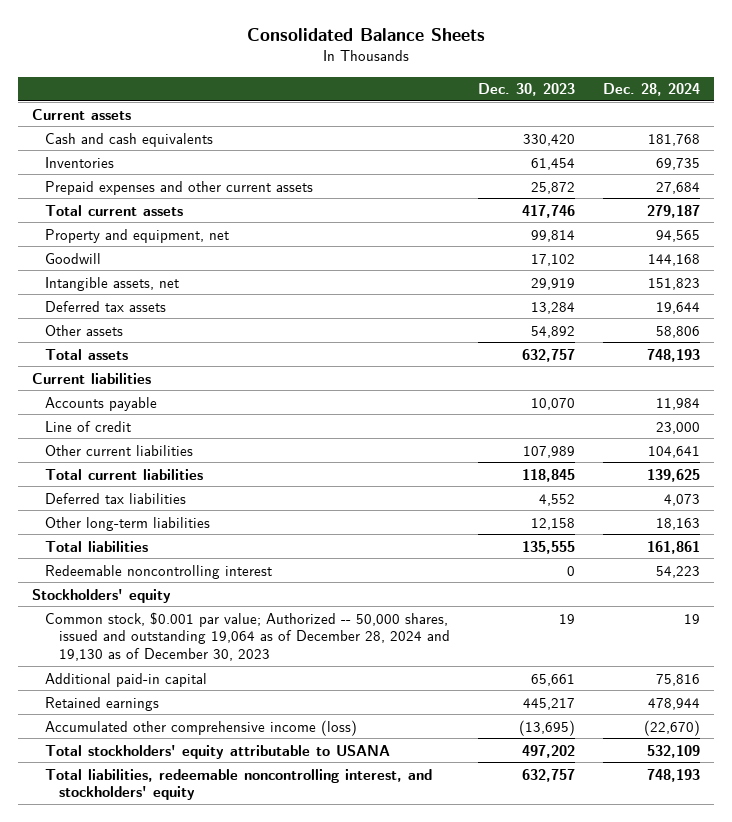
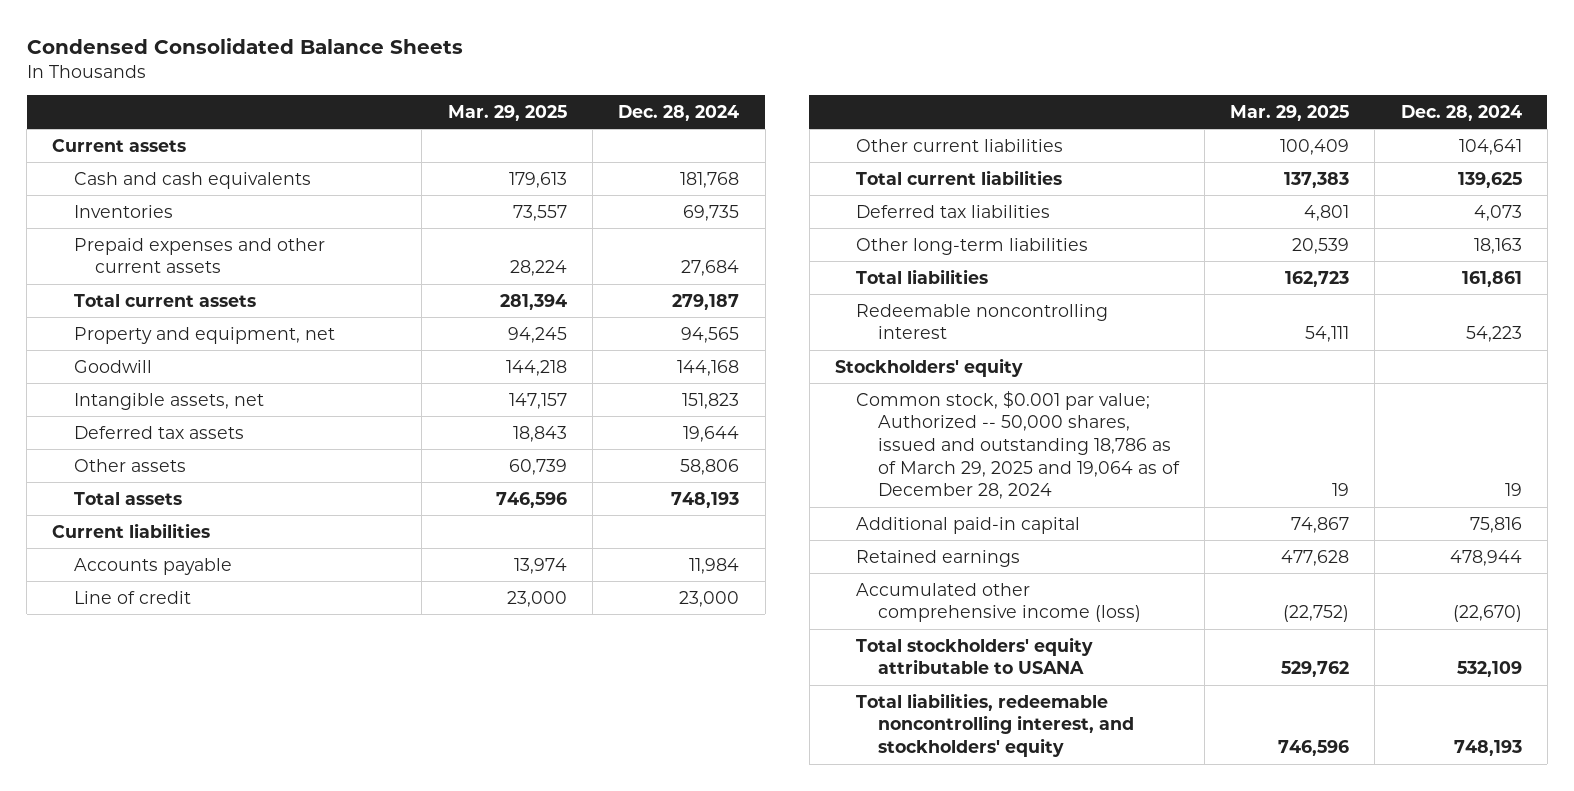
- Consolidated Balance Sheets
+ Condensed Consolidated Balance Sheets
- | Dec. 30, 2023 | Dec. 28, 2024
+ | Mar. 29, 2025 | Dec. 28, 2024
- Common stock, $0.001 par value; Authorized -- 50,000 shares, issued and outstanding 19,064 as of December 28, 2024 and 19,130 as of December 30, 2023 | 19 | 19
+ Common stock, $0.001 par value; Authorized -- 50,000 shares, issued and outstanding 18,786 as of March 29, 2025 and 19,064 as of December 28, 2024 | 19 | 19

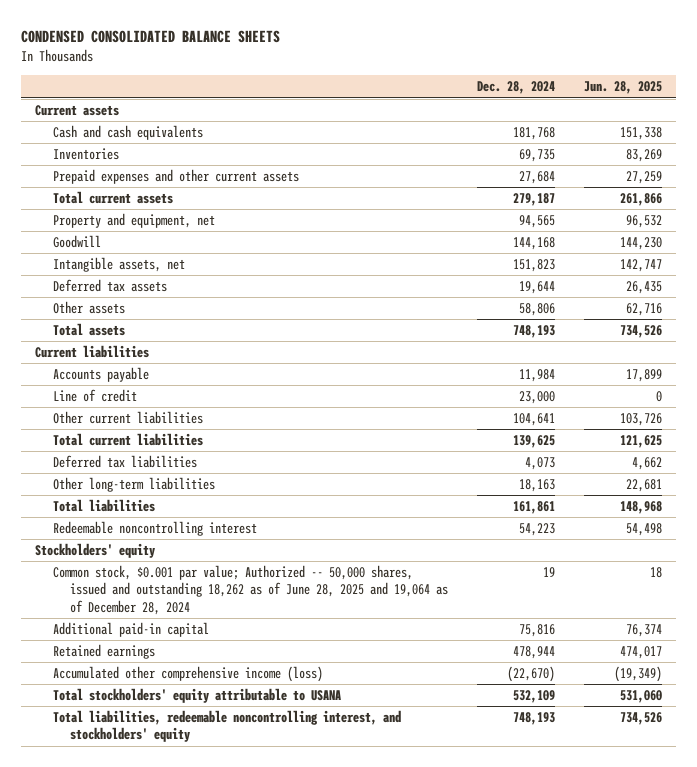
- Condensed Consolidated Balance Sheets
+ CONDENSED CONSOLIDATED BALANCE SHEETS
- | Mar. 29, 2025 | Dec. 28, 2024
+ | Dec. 28, 2024 | Jun. 28, 2025
- Common stock, $0.001 par value; Authorized -- 50,000 shares, issued and outstanding 18,786 as of March 29, 2025 and 19,064 as of December 28, 2024 | 19 | 19
+ Common stock, $0.001 par value; Authorized -- 50,000 shares, issued and outstanding 18,262 as of June 28, 2025 and 19,064 as of December 28, 2024 | 19 | 18

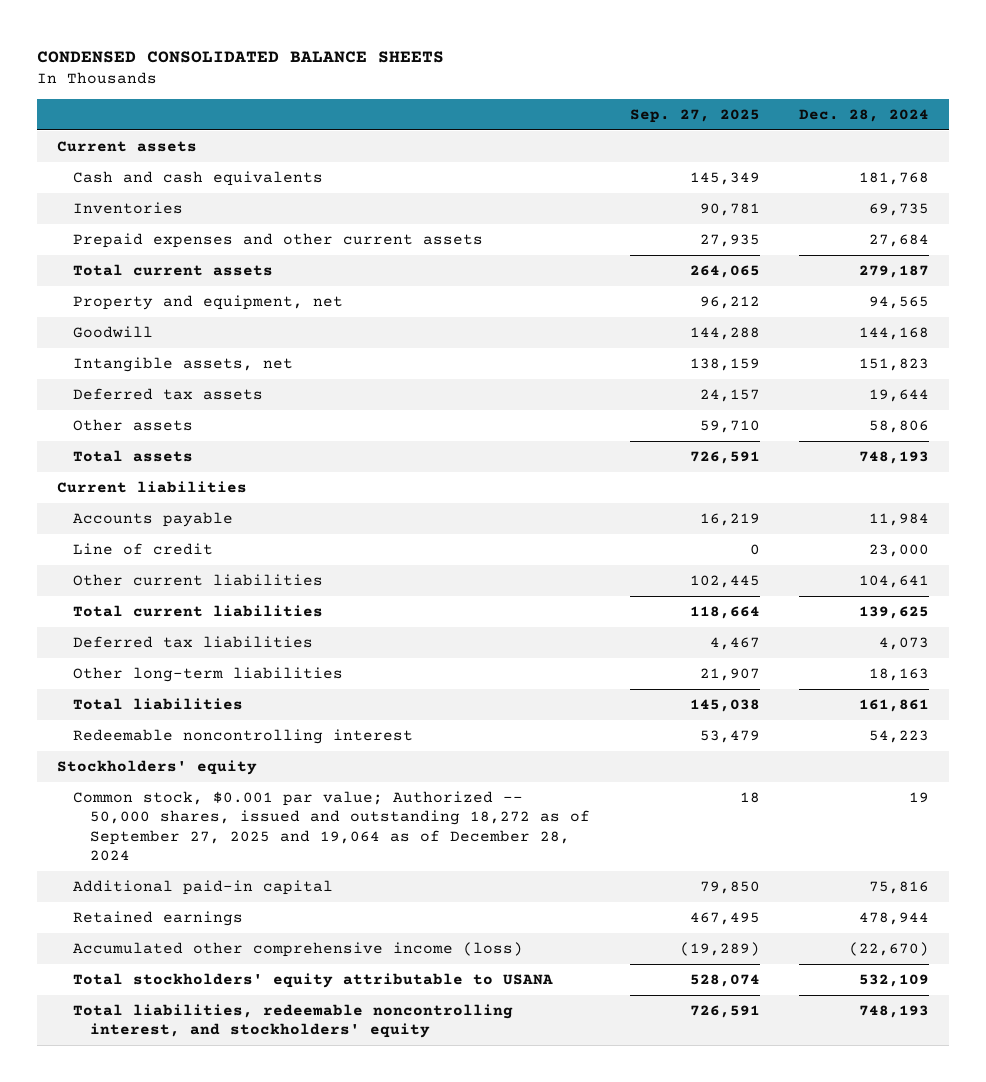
- | Dec. 28, 2024 | Jun. 28, 2025
+ | Sep. 27, 2025 | Dec. 28, 2024
- Common stock, $0.001 par value; Authorized -- 50,000 shares, issued and outstanding 18,262 as of June 28, 2025 and 19,064 as of December 28, 2024 | 19 | 18
+ Common stock, $0.001 par value; Authorized -- 50,000 shares, issued and outstanding 18,272 as of September 27, 2025 and 19,064 as of December 28, 2024 | 18 | 19

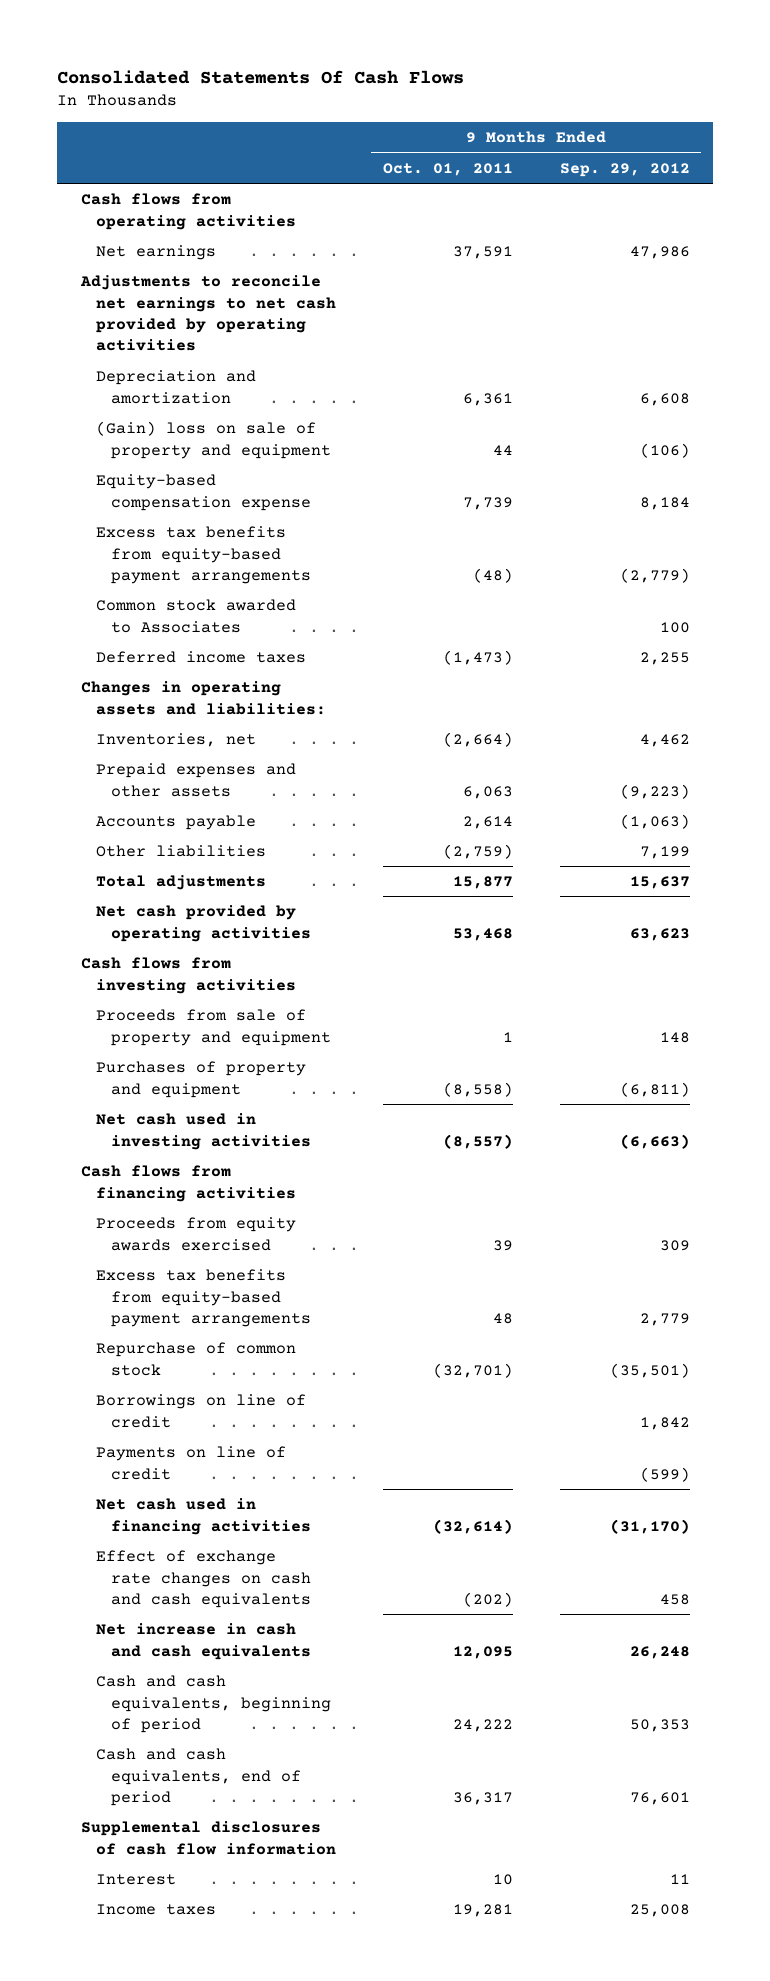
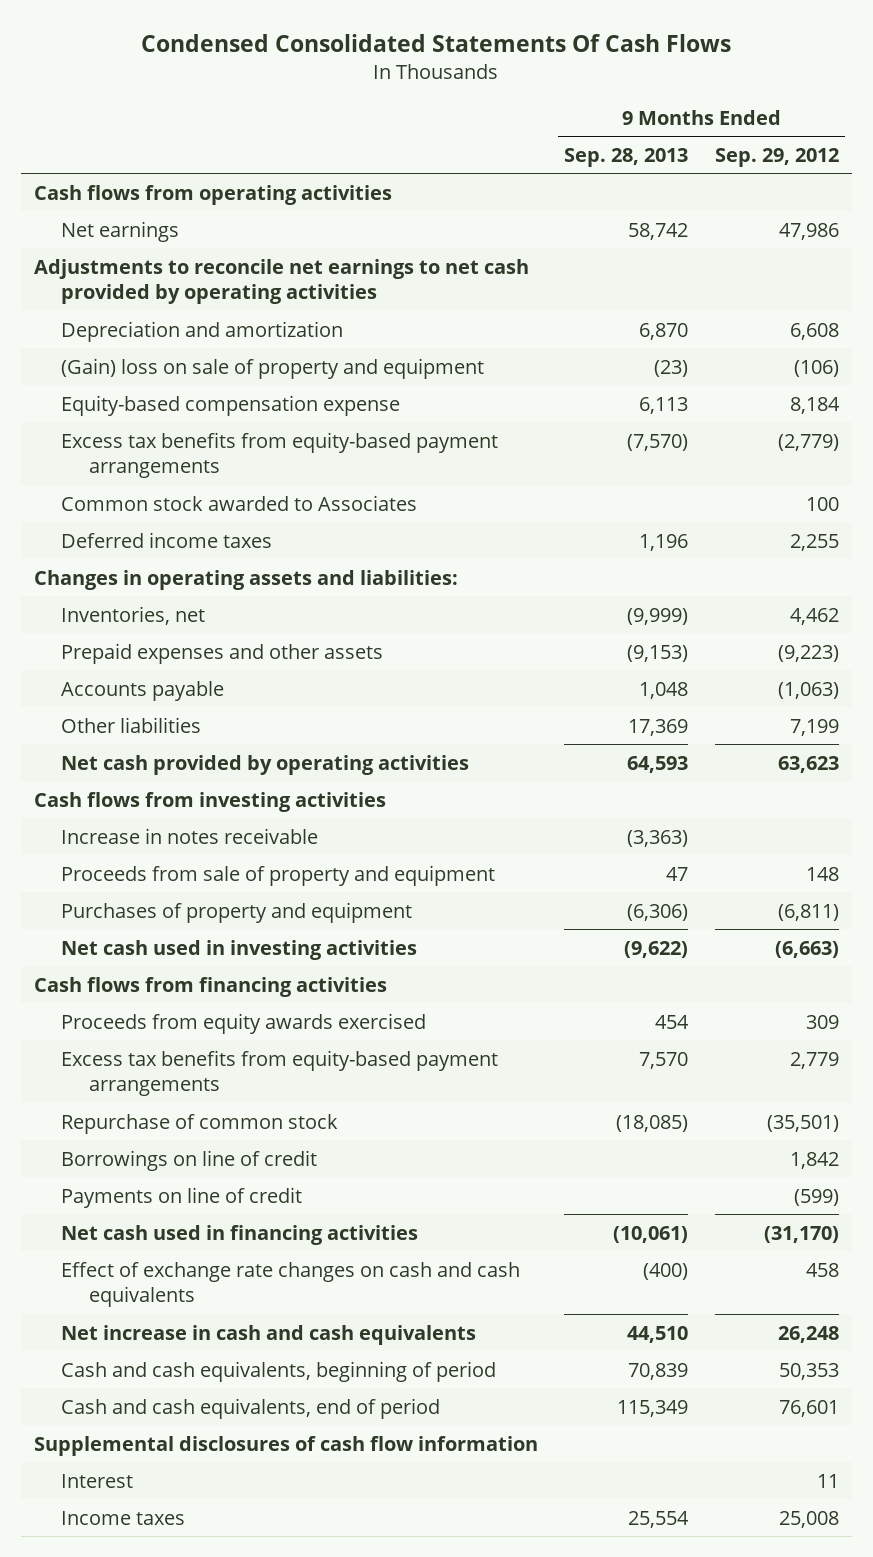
- Consolidated Statements Of Cash Flows
+ Condensed Consolidated Statements Of Cash Flows
- | 9 Months Ended Oct. 01, 2011 | 9 Months Ended Sep. 29, 2012
+ | 9 Months Ended Sep. 28, 2013 | 9 Months Ended Sep. 29, 2012
- Total adjustments | 15,877 | 15,637
+ Increase in notes receivable | (3,363) |

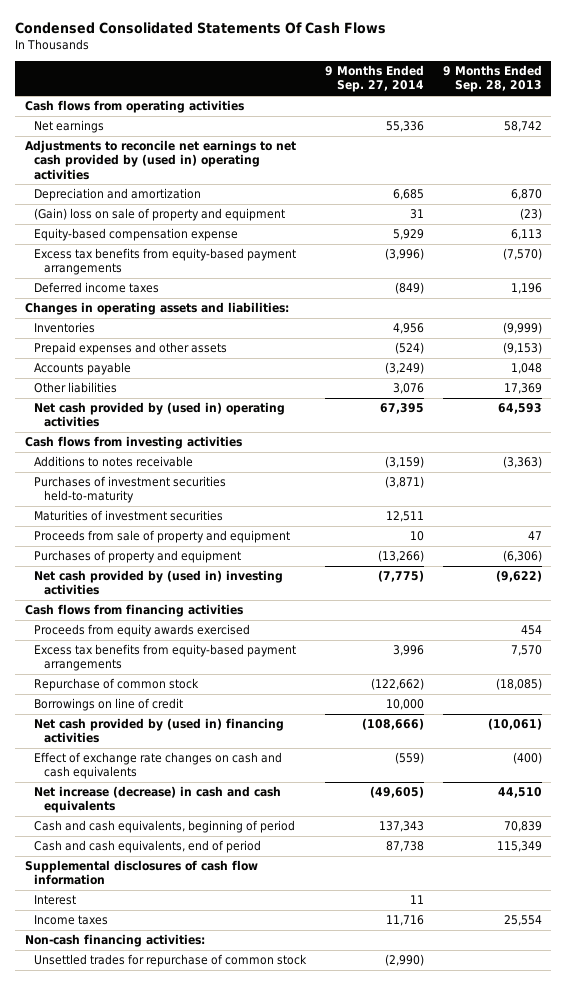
- | 9 Months Ended Sep. 28, 2013 | 9 Months Ended Sep. 29, 2012
+ | 9 Months Ended Sep. 27, 2014 | 9 Months Ended Sep. 28, 2013
- Adjustments to reconcile net earnings to net cash provided by operating activities
+ Adjustments to reconcile net earnings to net cash provided by (used in) operating activities
- Common stock awarded to Associates | | 100
- Inventories, net | (9,999) | 4,462
+ Inventories | 4,956 | (9,999)
- Net cash provided by operating activities | 64,593 | 63,623
+ Net cash provided by (used in) operating activities | 67,395 | 64,593
- Increase in notes receivable | (3,363) |
+ Additions to notes receivable | (3,159) | (3,363)
+ Purchases of investment securities held-to-maturity | (3,871) |
+ Maturities of investment securities | 12,511 |
- Net cash used in investing activities | (9,622) | (6,663)
+ Net cash provided by (used in) investing activities | (7,775) | (9,622)
- Payments on line of credit | | (599)
- Net cash used in financing activities | (10,061) | (31,170)
+ Net cash provided by (used in) financing activities | (108,666) | (10,061)
- Net increase in cash and cash equivalents | 44,510 | 26,248
+ Net increase (decrease) in cash and cash equivalents | (49,605) | 44,510
+ Non-cash financing activities:
+ Unsettled trades for repurchase of common stock | (2,990) |

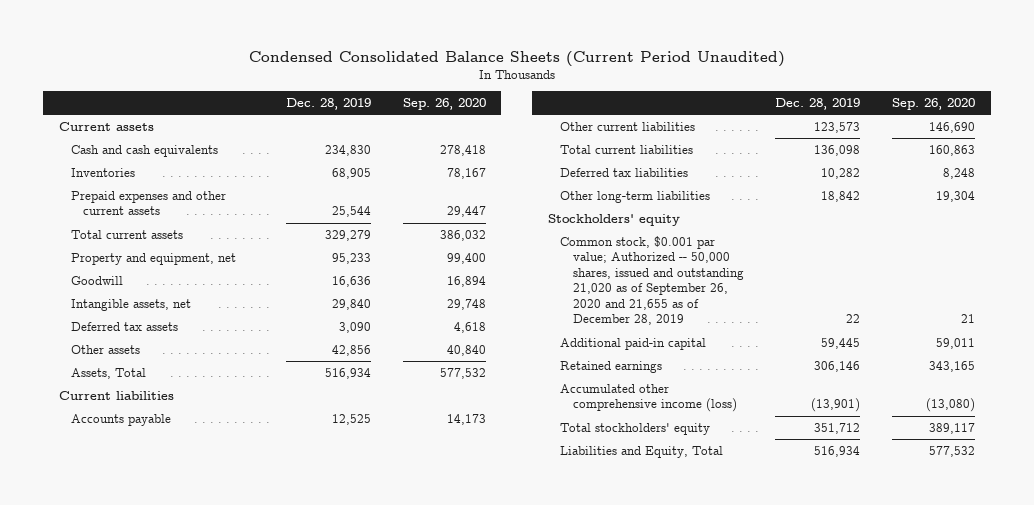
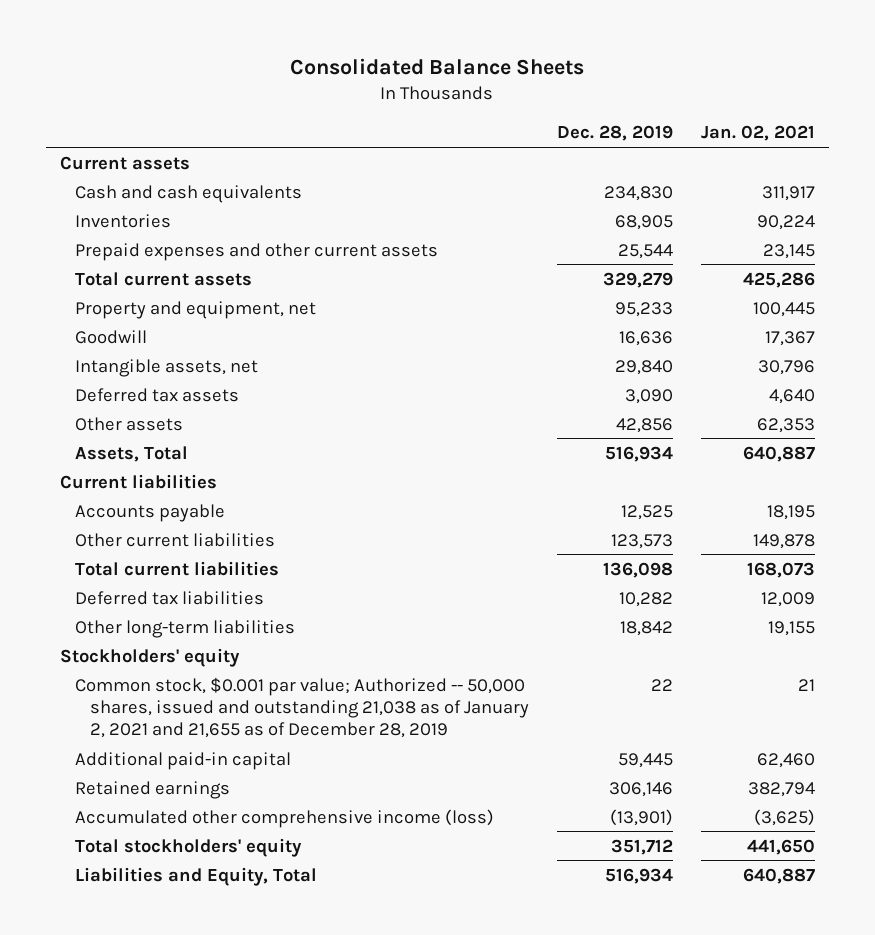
- Condensed Consolidated Balance Sheets (Current Period Unaudited)
+ Consolidated Balance Sheets
- | Dec. 28, 2019 | Sep. 26, 2020
+ | Dec. 28, 2019 | Jan. 02, 2021
- Common stock, $0.001 par value; Authorized -- 50,000 shares, issued and outstanding 21,020 as of September 26, 2020 and 21,655 as of December 28, 2019 | 22 | 21
+ Common stock, $0.001 par value; Authorized -- 50,000 shares, issued and outstanding 21,038 as of January 2, 2021 and 21,655 as of December 28, 2019 | 22 | 21

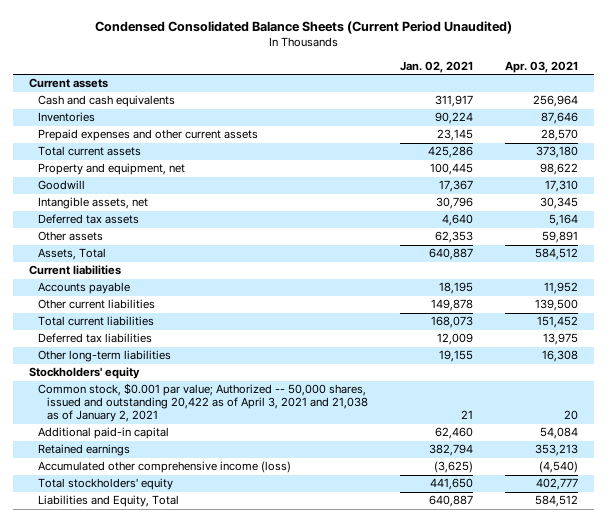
- Consolidated Balance Sheets
+ Condensed Consolidated Balance Sheets (Current Period Unaudited)
- | Dec. 28, 2019 | Jan. 02, 2021
+ | Jan. 02, 2021 | Apr. 03, 2021
- Common stock, $0.001 par value; Authorized -- 50,000 shares, issued and outstanding 21,038 as of January 2, 2021 and 21,655 as of December 28, 2019 | 22 | 21
+ Common stock, $0.001 par value; Authorized -- 50,000 shares, issued and outstanding 20,422 as of April 3, 2021 and 21,038 as of January 2, 2021 | 21 | 20

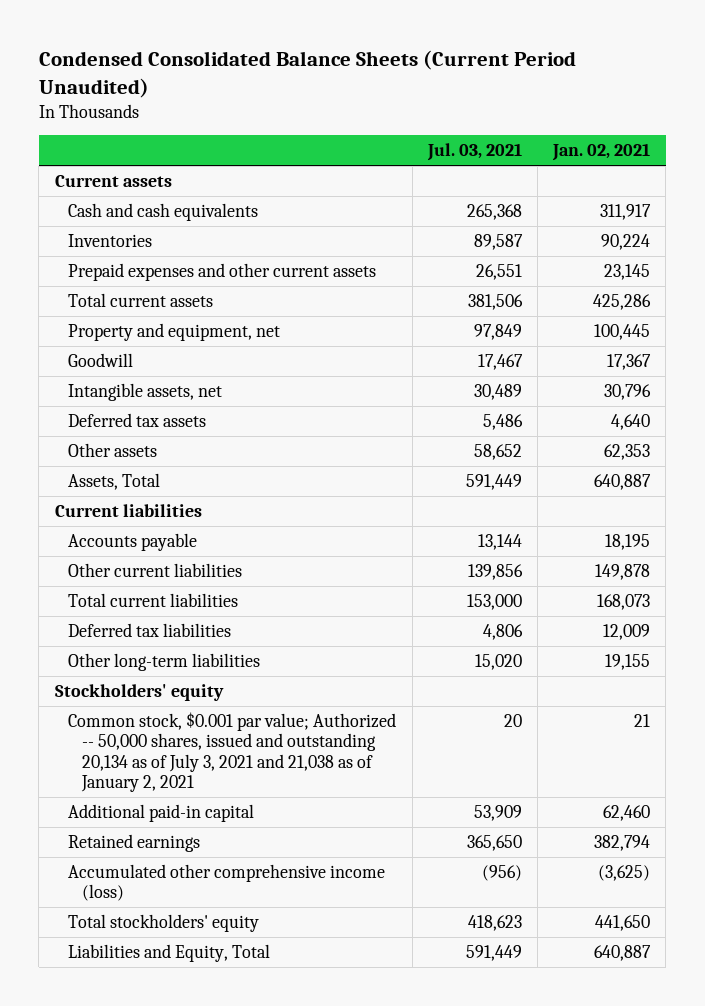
- | Jan. 02, 2021 | Apr. 03, 2021
+ | Jul. 03, 2021 | Jan. 02, 2021
- Common stock, $0.001 par value; Authorized -- 50,000 shares, issued and outstanding 20,422 as of April 3, 2021 and 21,038 as of January 2, 2021 | 21 | 20
+ Common stock, $0.001 par value; Authorized -- 50,000 shares, issued and outstanding 20,134 as of July 3, 2021 and 21,038 as of January 2, 2021 | 20 | 21

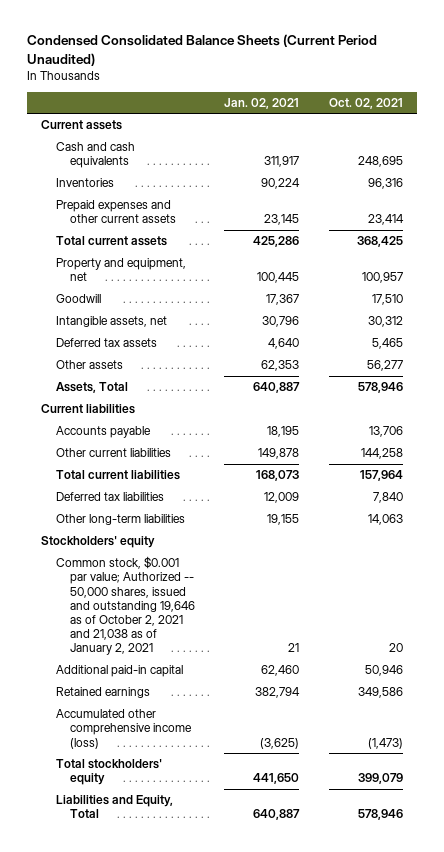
- | Jul. 03, 2021 | Jan. 02, 2021
+ | Jan. 02, 2021 | Oct. 02, 2021
- Common stock, $0.001 par value; Authorized -- 50,000 shares, issued and outstanding 20,134 as of July 3, 2021 and 21,038 as of January 2, 2021 | 20 | 21
+ Common stock, $0.001 par value; Authorized -- 50,000 shares, issued and outstanding 19,646 as of October 2, 2021 and 21,038 as of January 2, 2021 | 21 | 20

